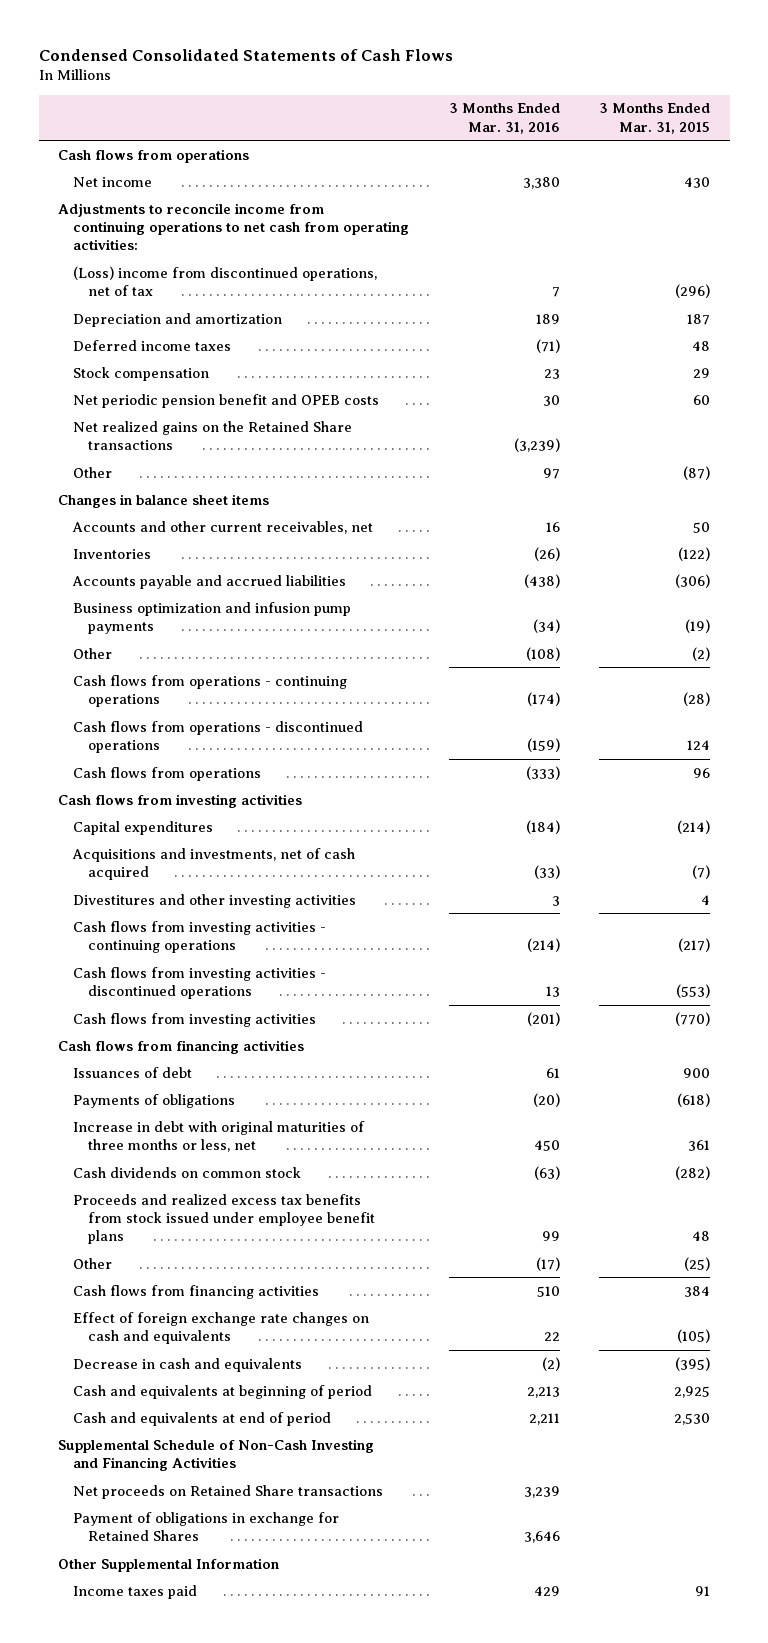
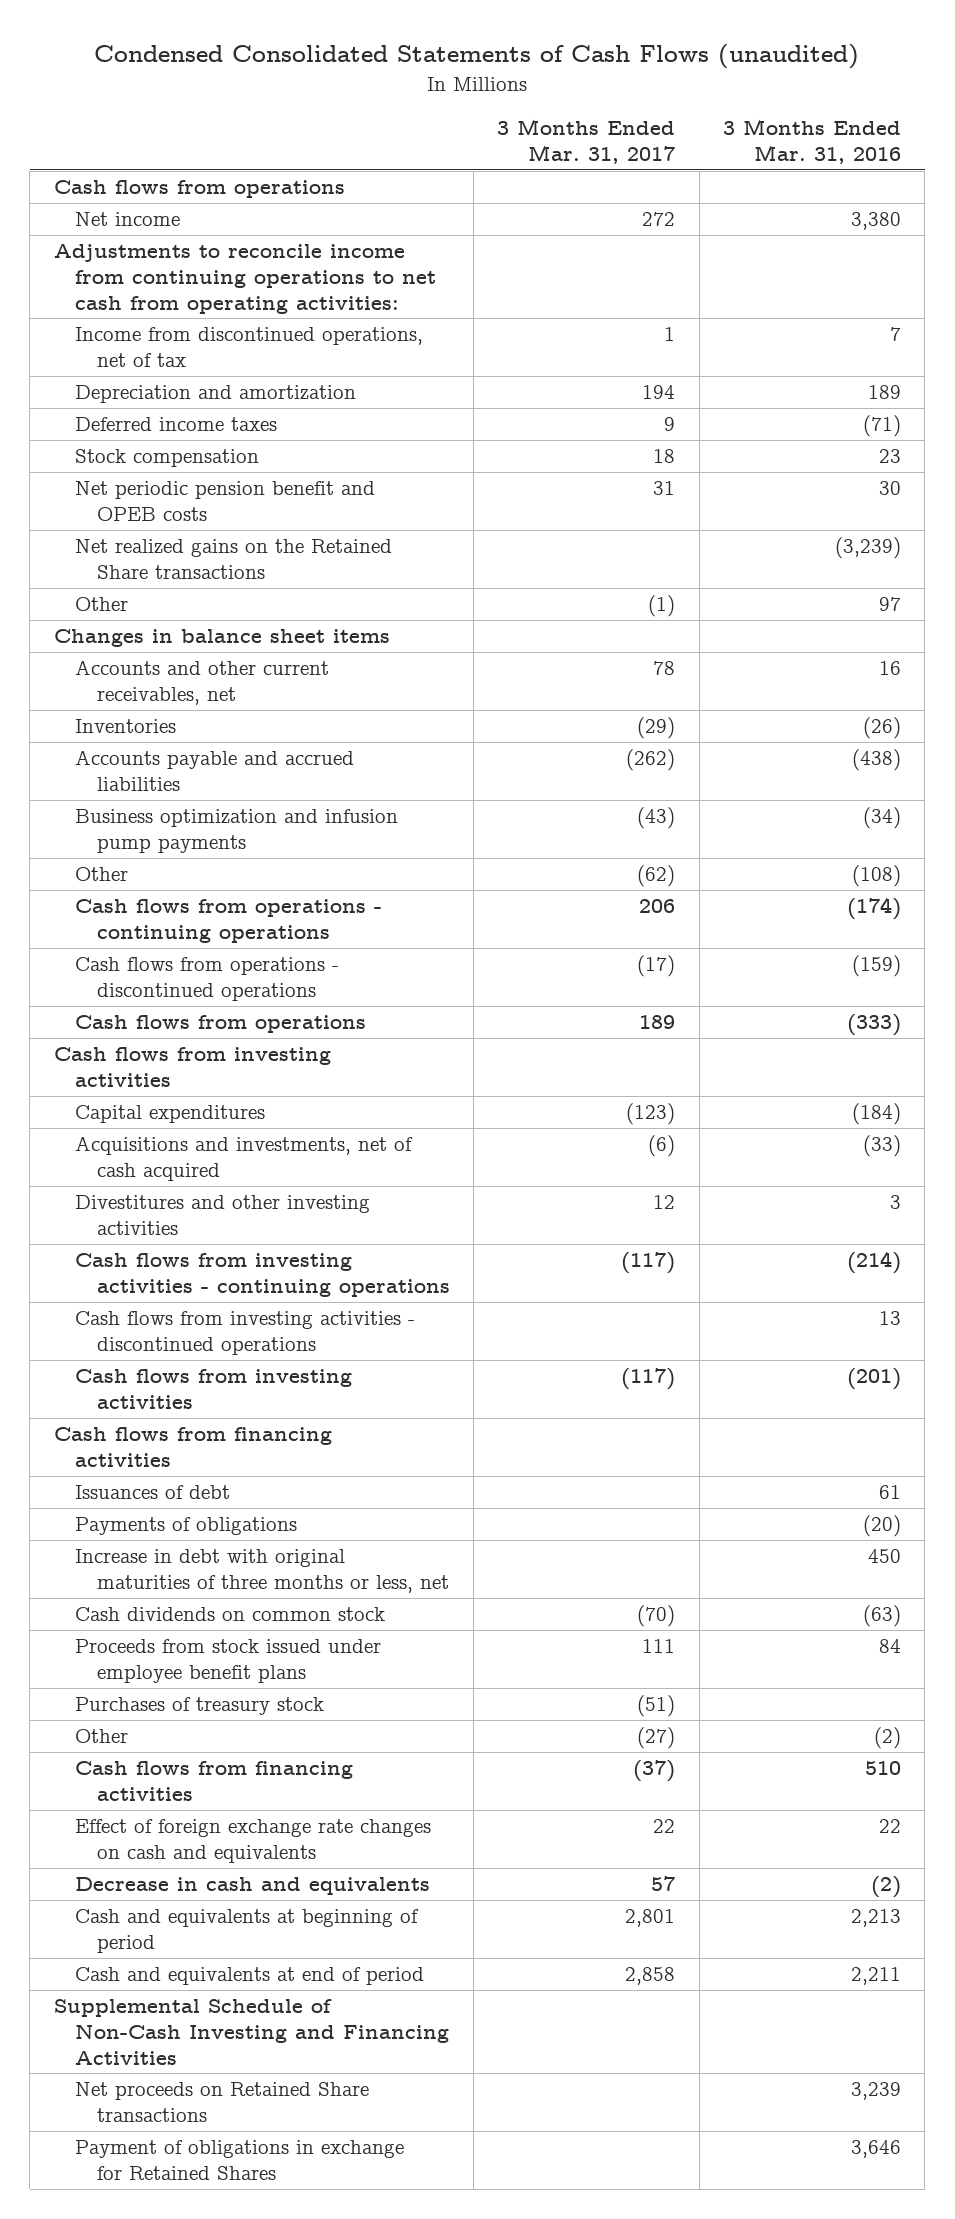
- Condensed Consolidated Statements of Cash Flows
+ Condensed Consolidated Statements of Cash Flows (unaudited)
- | 3 Months Ended Mar. 31, 2016 | 3 Months Ended Mar. 31, 2015
+ | 3 Months Ended Mar. 31, 2017 | 3 Months Ended Mar. 31, 2016
- (Loss) income from discontinued operations, net of tax | 7 | (296)
+ Income from discontinued operations, net of tax | 1 | 7
- Proceeds and realized excess tax benefits from stock issued under employee benefit plans | 99 | 48
- Other | (17) | (25)
+ Proceeds from stock issued under employee benefit plans | 111 | 84
+ Purchases of treasury stock | (51) |
+ Other | (27) | (2)
- Other Supplemental Information
- Income taxes paid | 429 | 91

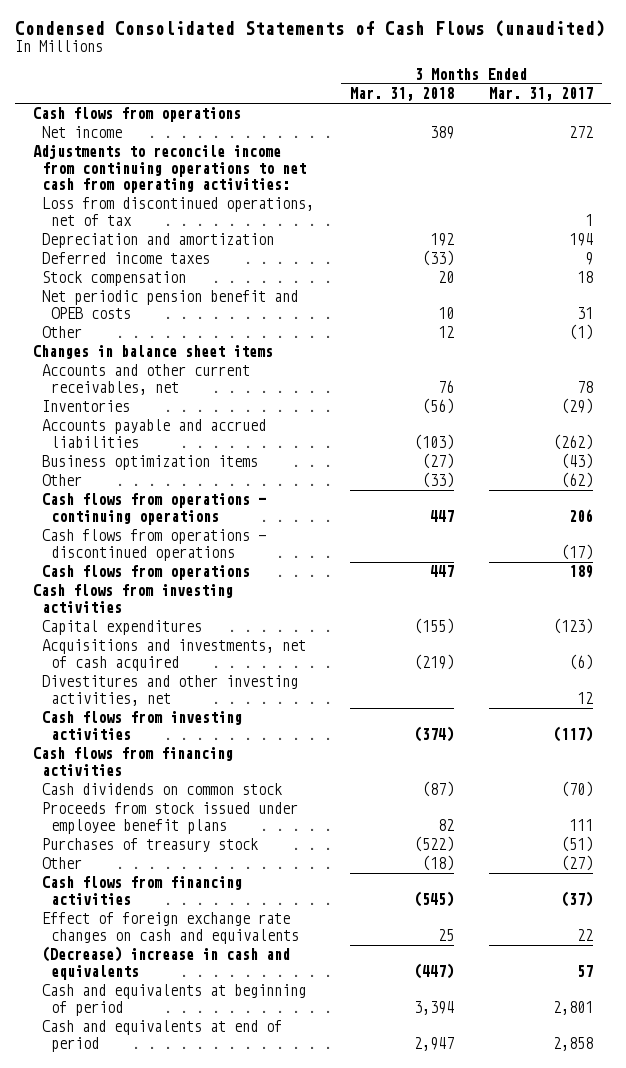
- | 3 Months Ended Mar. 31, 2017 | 3 Months Ended Mar. 31, 2016
+ | 3 Months Ended Mar. 31, 2018 | 3 Months Ended Mar. 31, 2017
- Income from discontinued operations, net of tax | 1 | 7
+ Loss from discontinued operations, net of tax | | 1
- Net realized gains on the Retained Share transactions | | (3,239)
- Business optimization and infusion pump payments | (43) | (34)
+ Business optimization items | (27) | (43)
- Divestitures and other investing activities | 12 | 3
- Cash flows from investing activities - continuing operations | (117) | (214)
- Cash flows from investing activities - discontinued operations | | 13
+ Divestitures and other investing activities, net | | 12
- Issuances of debt | | 61
- Payments of obligations | | (20)
- Increase in debt with original maturities of three months or less, net | | 450
- Decrease in cash and equivalents | 57 | (2)
+ (Decrease) increase in cash and equivalents | (447) | 57
- Supplemental Schedule of Non-Cash Investing and Financing Activities
- Net proceeds on Retained Share transactions | | 3,239
- Payment of obligations in exchange for Retained Shares | | 3,646

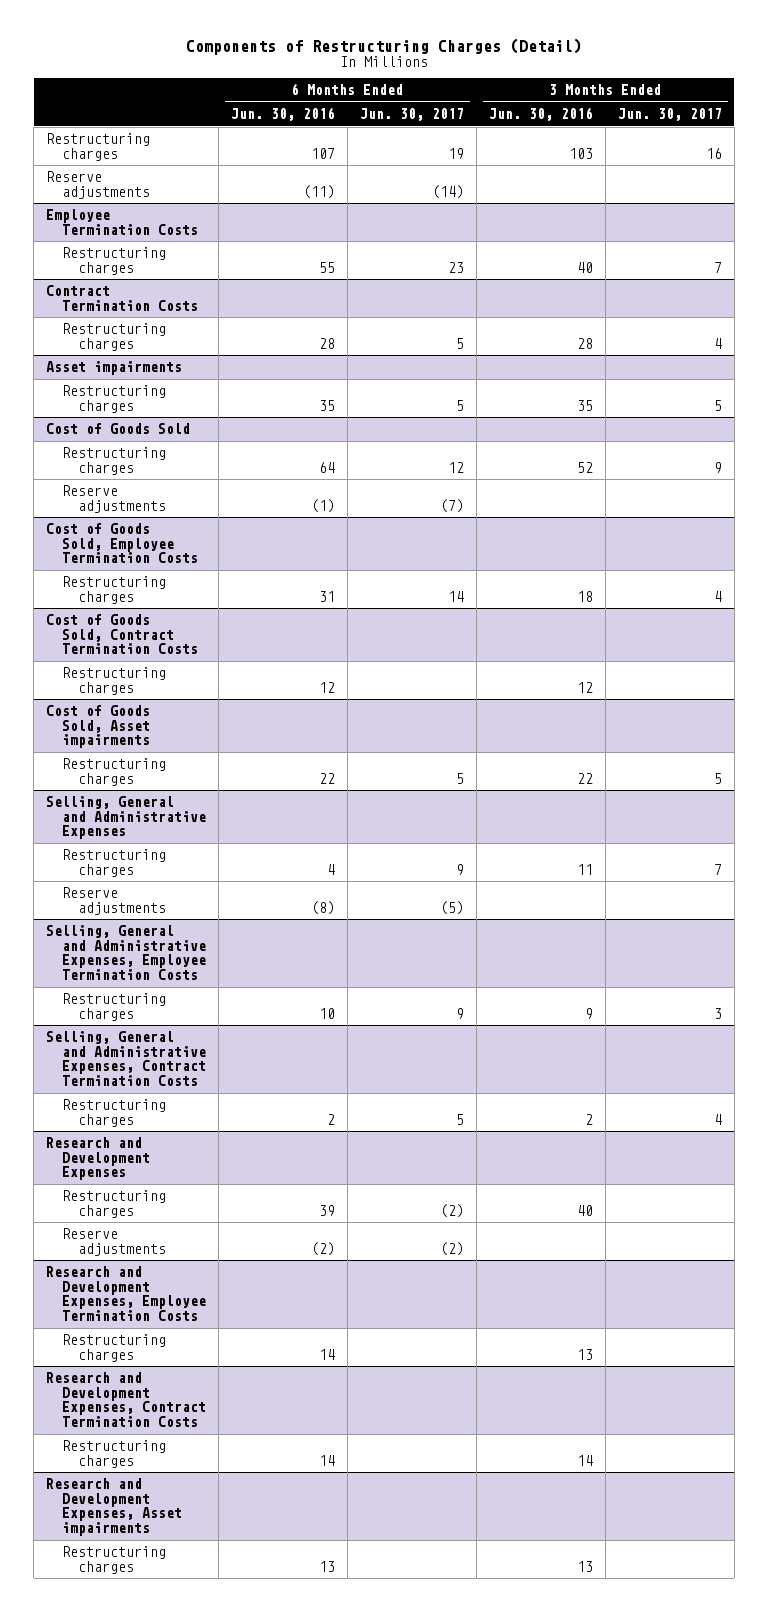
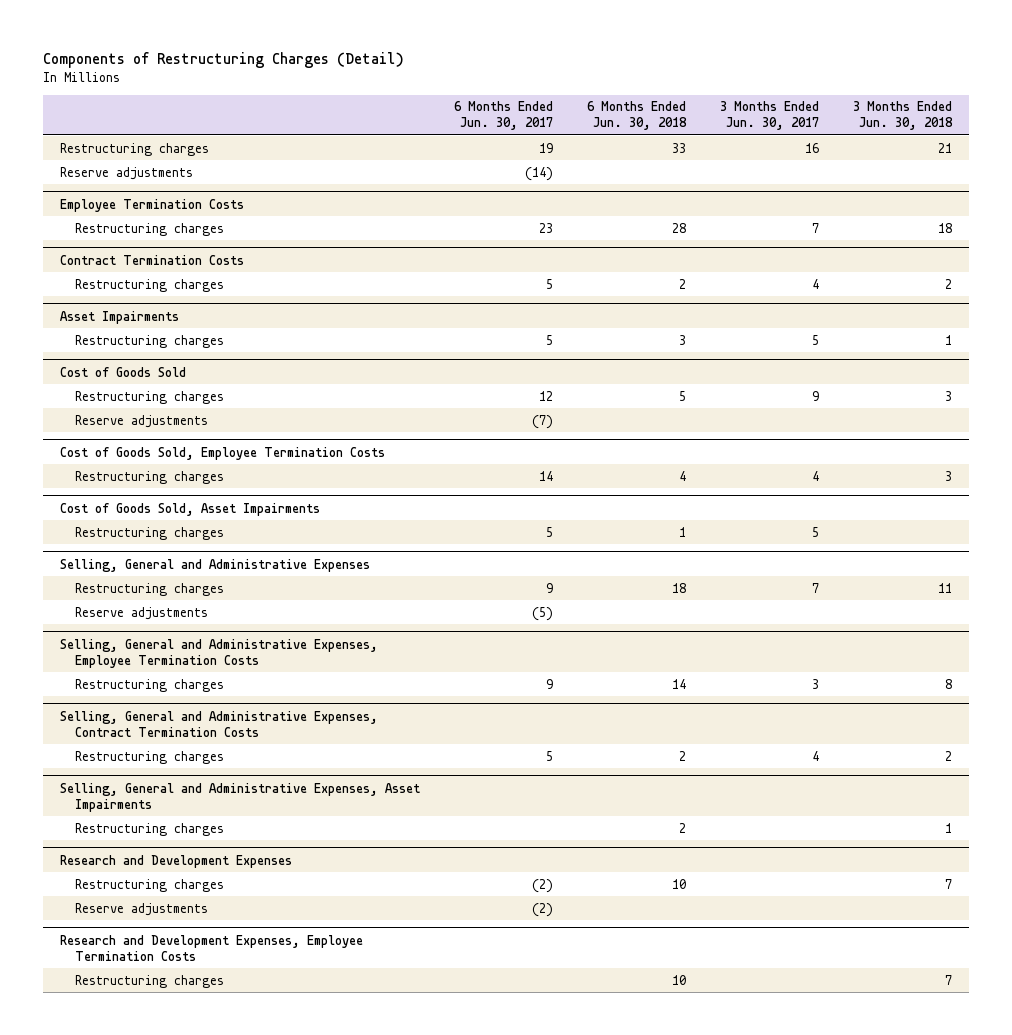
- | 6 Months Ended Jun. 30, 2016 | 6 Months Ended Jun. 30, 2017 | 3 Months Ended Jun. 30, 2016 | 3 Months Ended Jun. 30, 2017
+ | 6 Months Ended Jun. 30, 2017 | 6 Months Ended Jun. 30, 2018 | 3 Months Ended Jun. 30, 2017 | 3 Months Ended Jun. 30, 2018
- Asset impairments
+ Asset Impairments
- Cost of Goods Sold, Contract Termination Costs
- Restructuring charges | 12 | | 12 |
- Cost of Goods Sold, Asset impairments
+ Cost of Goods Sold, Asset Impairments
+ Selling, General and Administrative Expenses, Asset Impairments
+ Restructuring charges | | 2 | | 1
- Research and Development Expenses, Contract Termination Costs
- Restructuring charges | 14 | | 14 |
- Research and Development Expenses, Asset impairments
- Restructuring charges | 13 | | 13 |

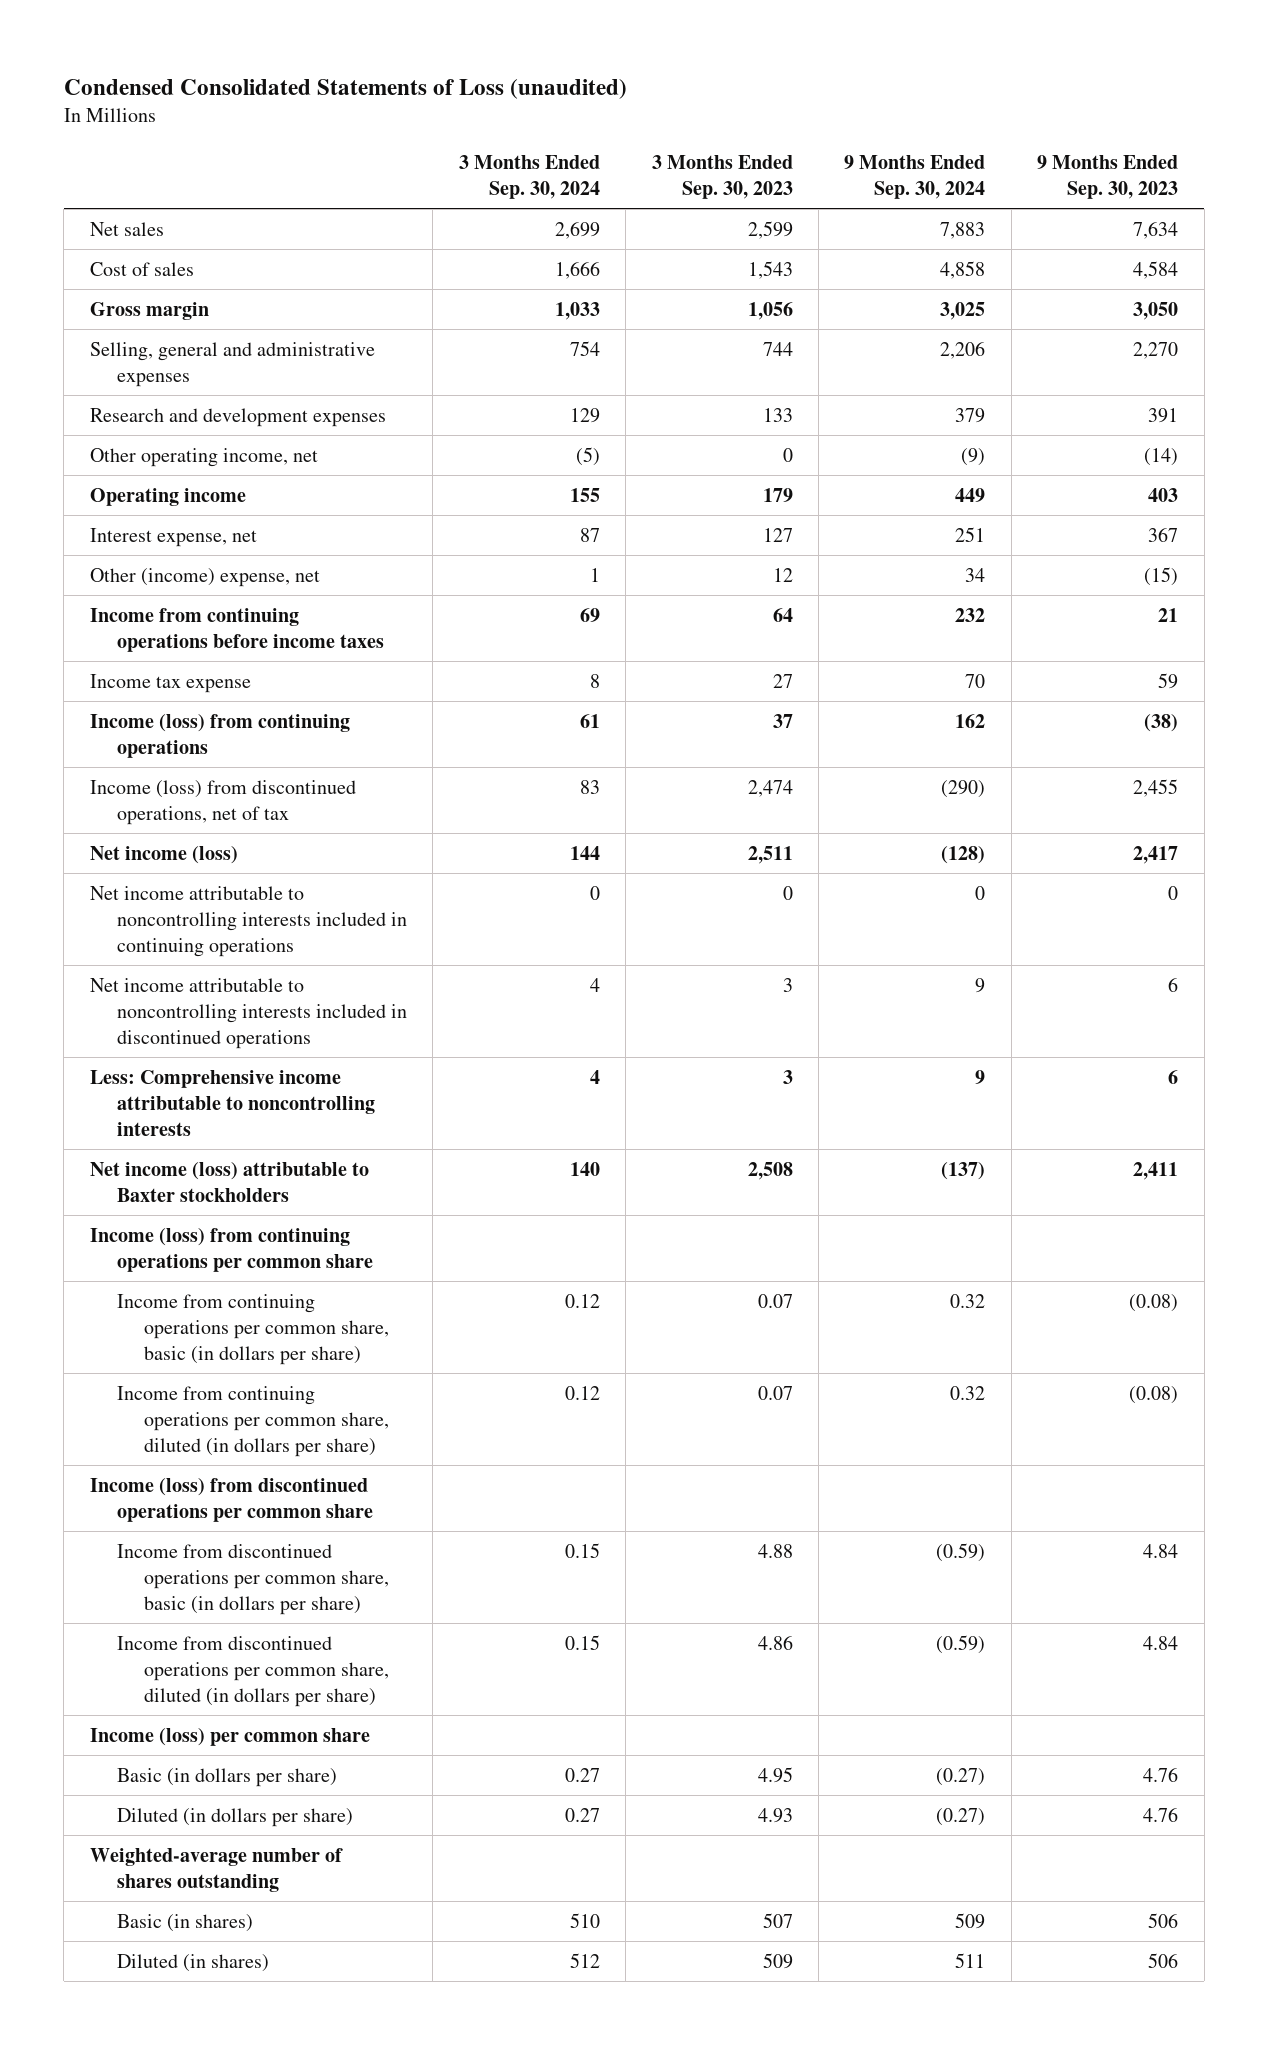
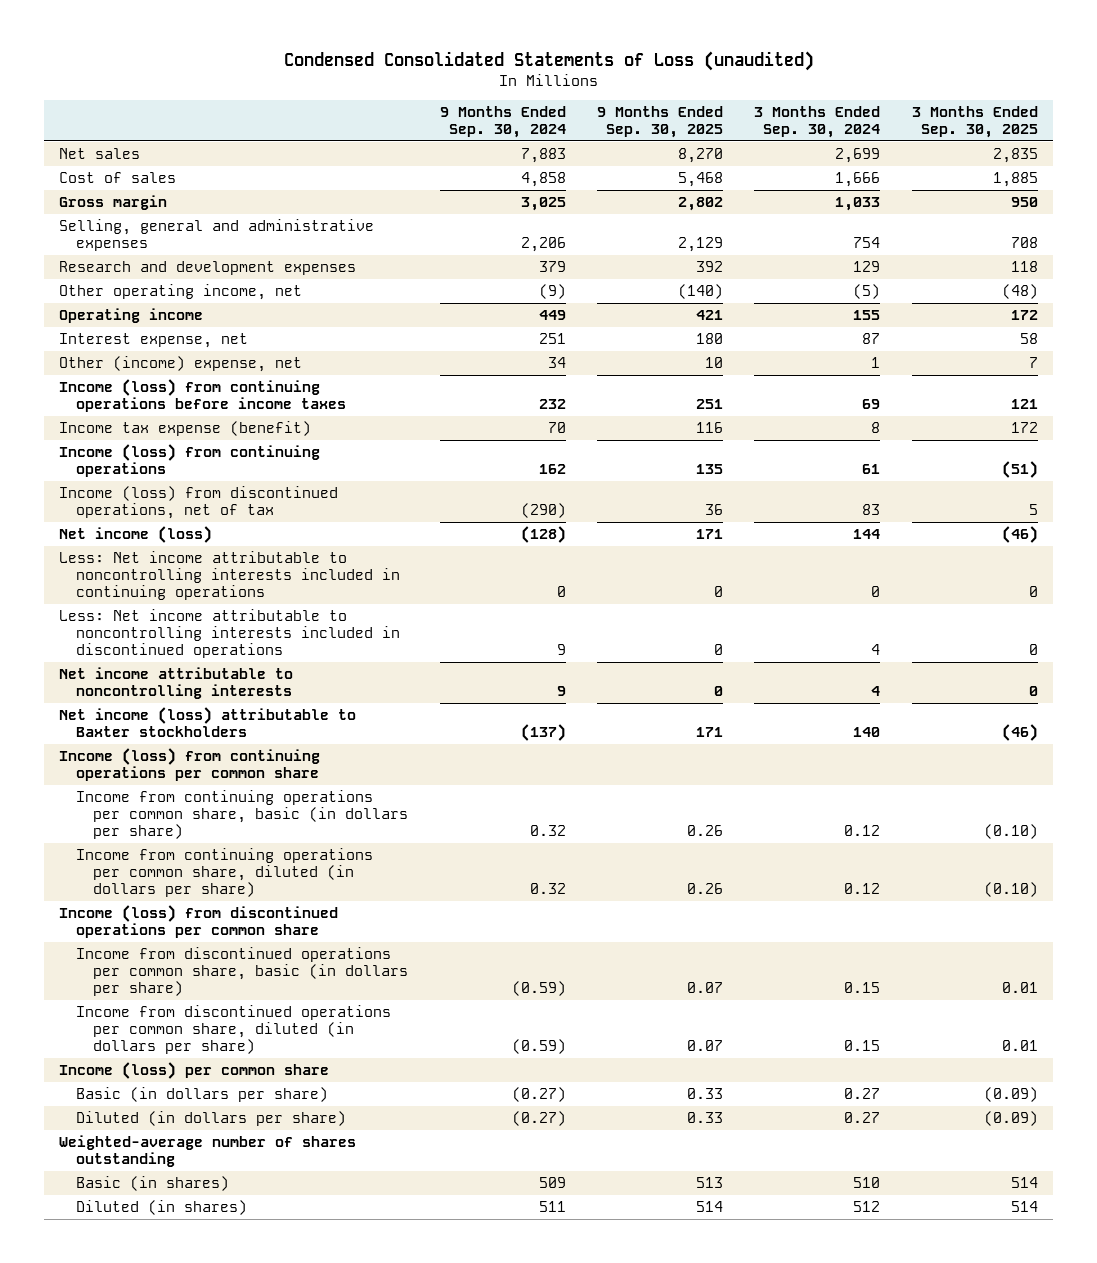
- | 3 Months Ended Sep. 30, 2024 | 3 Months Ended Sep. 30, 2023 | 9 Months Ended Sep. 30, 2024 | 9 Months Ended Sep. 30, 2023
+ | 9 Months Ended Sep. 30, 2024 | 9 Months Ended Sep. 30, 2025 | 3 Months Ended Sep. 30, 2024 | 3 Months Ended Sep. 30, 2025
- Income from continuing operations before income taxes | 69 | 64 | 232 | 21
- Income tax expense | 8 | 27 | 70 | 59
+ Income (loss) from continuing operations before income taxes | 232 | 251 | 69 | 121
+ Income tax expense (benefit) | 70 | 116 | 8 | 172
- Net income attributable to noncontrolling interests included in continuing operations | 0 | 0 | 0 | 0
- Net income attributable to noncontrolling interests included in discontinued operations | 4 | 3 | 9 | 6
- Less: Comprehensive income attributable to noncontrolling interests | 4 | 3 | 9 | 6
+ Less: Net income attributable to noncontrolling interests included in continuing operations | 0 | 0 | 0 | 0
+ Less: Net income attributable to noncontrolling interests included in discontinued operations | 9 | 0 | 4 | 0
+ Net income attributable to noncontrolling interests | 9 | 0 | 4 | 0

